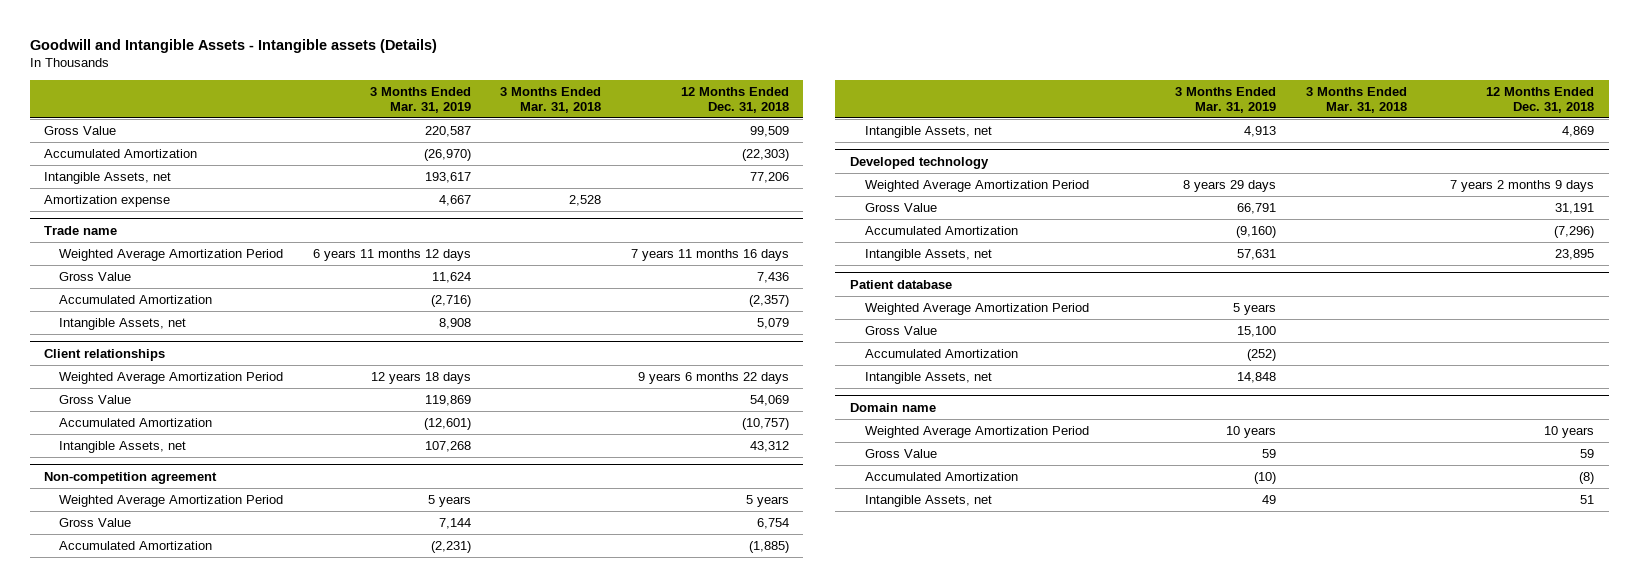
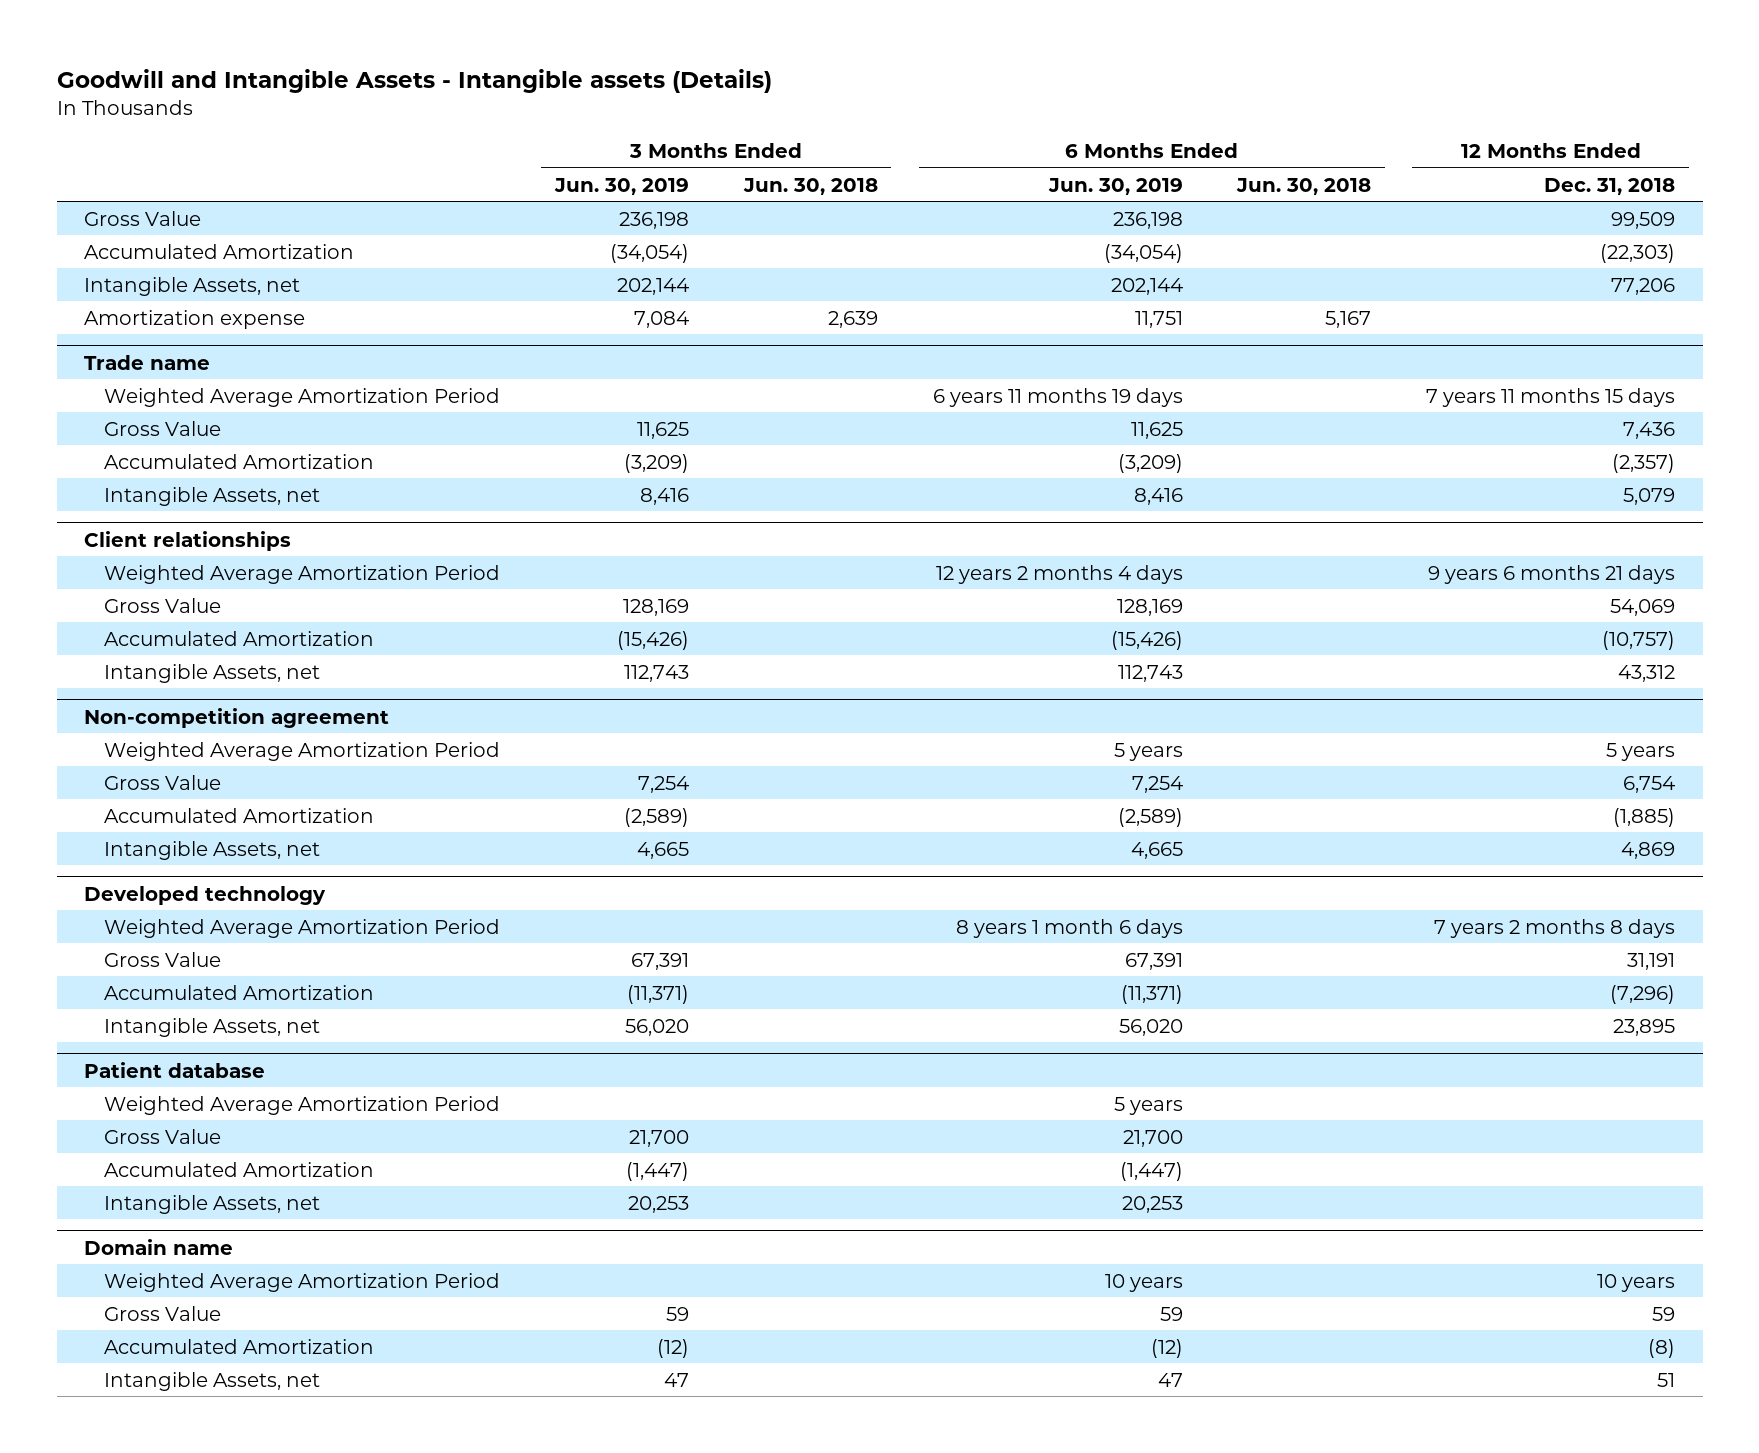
- | 3 Months Ended Mar. 31, 2019 | 3 Months Ended Mar. 31, 2018 | 12 Months Ended Dec. 31, 2018
+ | 3 Months Ended Jun. 30, 2019 | 3 Months Ended Jun. 30, 2018 | 6 Months Ended Jun. 30, 2019 | 6 Months Ended Jun. 30, 2018 | 12 Months Ended Dec. 31, 2018
@ Trade name
- Weighted Average Amortization Period | 6 years 11 months 12 days | | 7 years 11 months 16 days
+ Weighted Average Amortization Period | | | 6 years 11 months 19 days | | 7 years 11 months 15 days
@ Client relationships
- Weighted Average Amortization Period | 12 years 18 days | | 9 years 6 months 22 days
+ Weighted Average Amortization Period | | | 12 years 2 months 4 days | | 9 years 6 months 21 days
@ Developed technology
- Weighted Average Amortization Period | 8 years 29 days | | 7 years 2 months 9 days
+ Weighted Average Amortization Period | | | 8 years 1 month 6 days | | 7 years 2 months 8 days

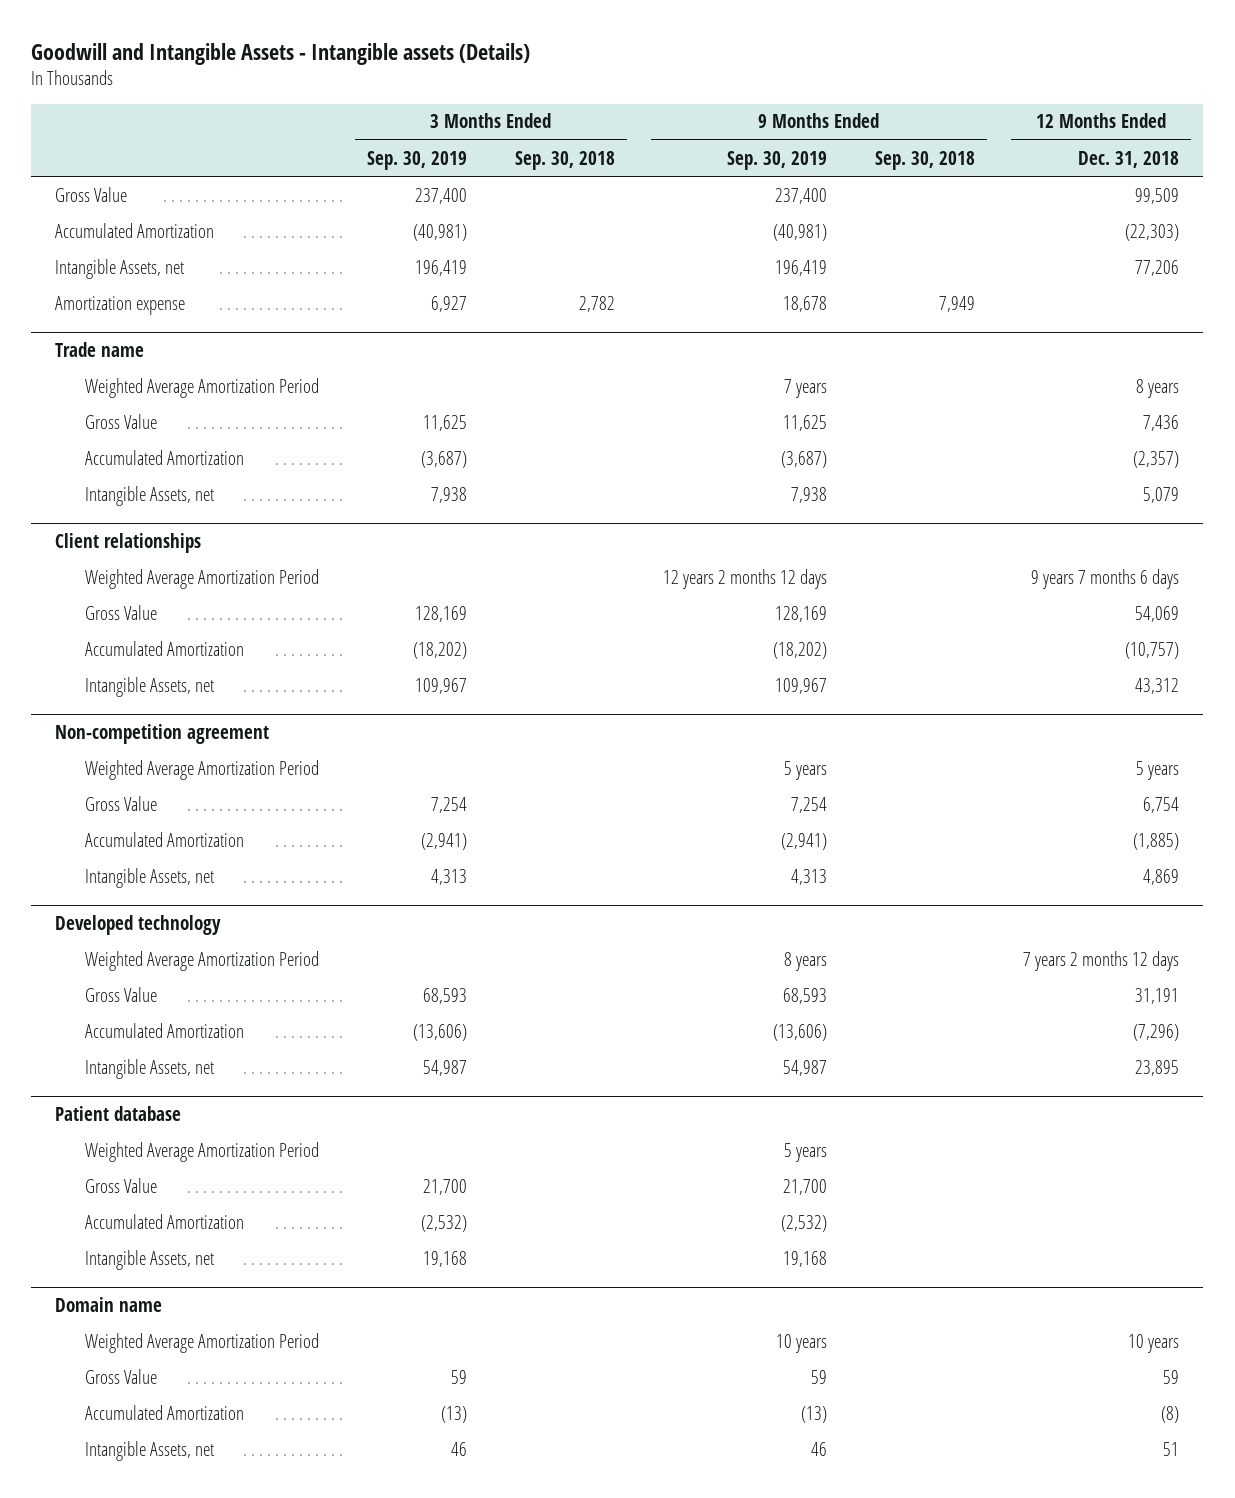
- | 3 Months Ended Jun. 30, 2019 | 3 Months Ended Jun. 30, 2018 | 6 Months Ended Jun. 30, 2019 | 6 Months Ended Jun. 30, 2018 | 12 Months Ended Dec. 31, 2018
+ | 3 Months Ended Sep. 30, 2019 | 3 Months Ended Sep. 30, 2018 | 9 Months Ended Sep. 30, 2019 | 9 Months Ended Sep. 30, 2018 | 12 Months Ended Dec. 31, 2018
@ Trade name
- Weighted Average Amortization Period | | | 6 years 11 months 19 days | | 7 years 11 months 15 days
+ Weighted Average Amortization Period | | | 7 years | | 8 years
@ Client relationships
- Weighted Average Amortization Period | | | 12 years 2 months 4 days | | 9 years 6 months 21 days
+ Weighted Average Amortization Period | | | 12 years 2 months 12 days | | 9 years 7 months 6 days
@ Developed technology
- Weighted Average Amortization Period | | | 8 years 1 month 6 days | | 7 years 2 months 8 days
+ Weighted Average Amortization Period | | | 8 years | | 7 years 2 months 12 days

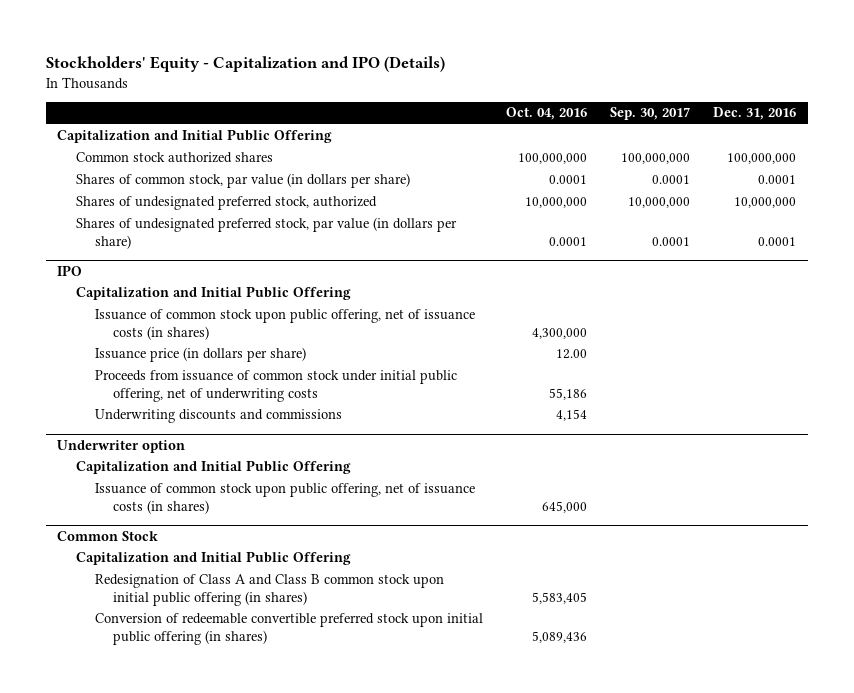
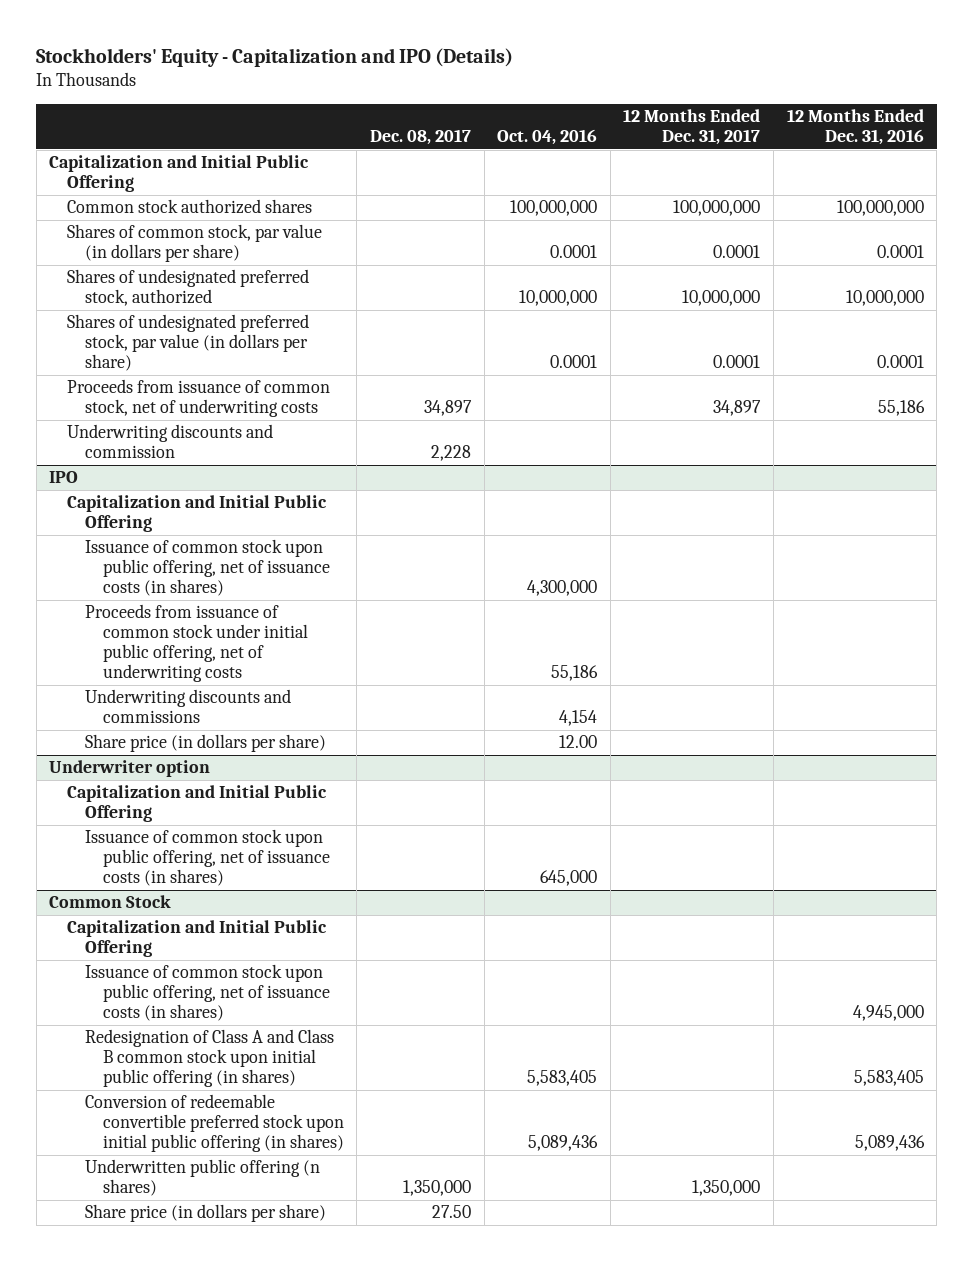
- | Oct. 04, 2016 | Sep. 30, 2017 | Dec. 31, 2016
+ | Dec. 08, 2017 | Oct. 04, 2016 | 12 Months Ended Dec. 31, 2017 | 12 Months Ended Dec. 31, 2016
+ Proceeds from issuance of common stock, net of underwriting costs | 34,897 | | 34,897 | 55,186
+ Underwriting discounts and commission | 2,228 | | |
@ IPO
- Issuance price (in dollars per share) | 12.00 | |
+ Share price (in dollars per share) | | 12.00 | |
@ Common Stock
+ Issuance of common stock upon public offering, net of issuance costs (in shares) | | | | 4,945,000
+ Underwritten public offering (n shares) | 1,350,000 | | 1,350,000 |
+ Share price (in dollars per share) | 27.50 | | |

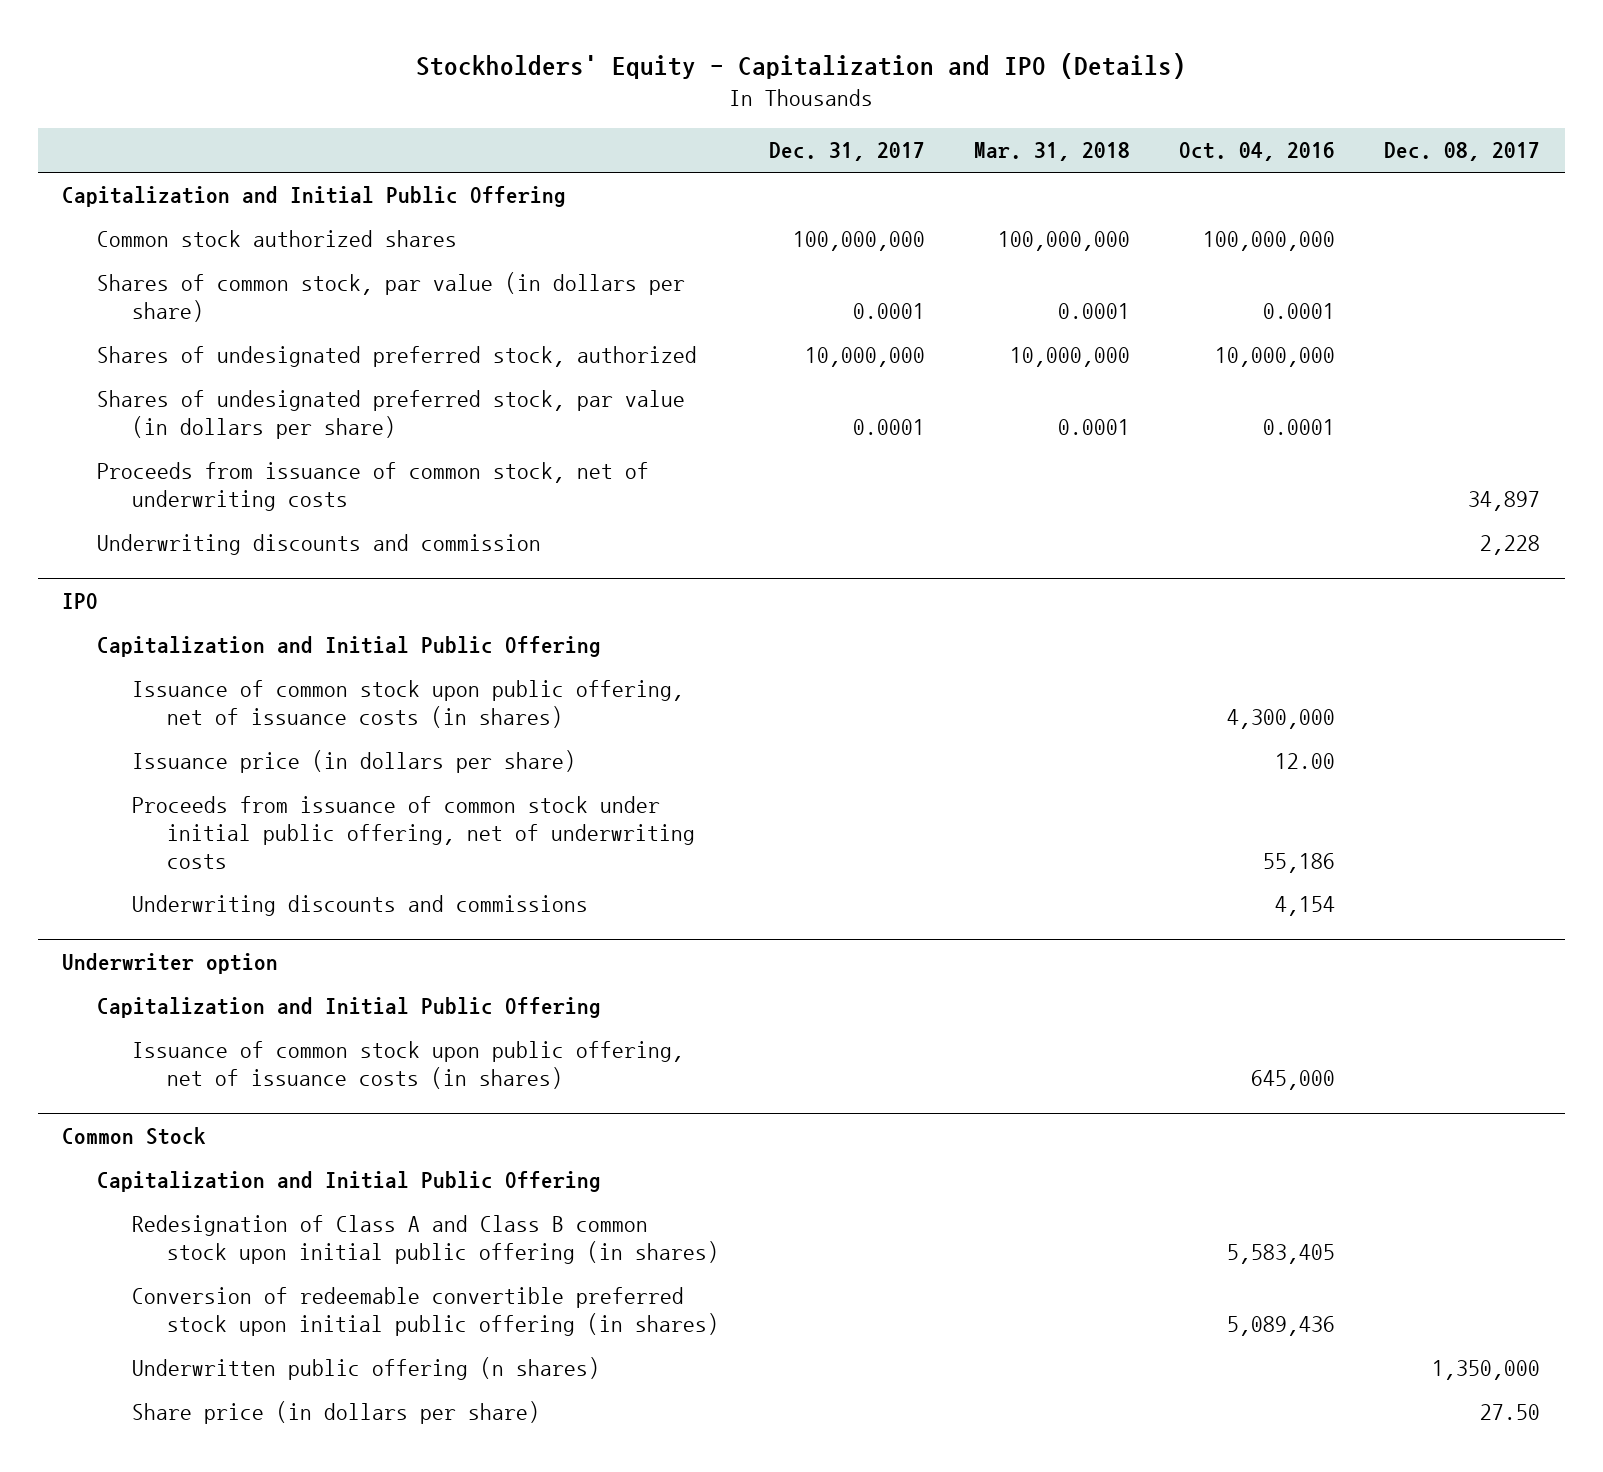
- | Dec. 08, 2017 | Oct. 04, 2016 | 12 Months Ended Dec. 31, 2017 | 12 Months Ended Dec. 31, 2016
+ | Dec. 31, 2017 | Mar. 31, 2018 | Oct. 04, 2016 | Dec. 08, 2017
@ IPO
+ Issuance price (in dollars per share) | | | 12.00 |
- Share price (in dollars per share) | | 12.00 | |
@ Common Stock
- Issuance of common stock upon public offering, net of issuance costs (in shares) | | | | 4,945,000

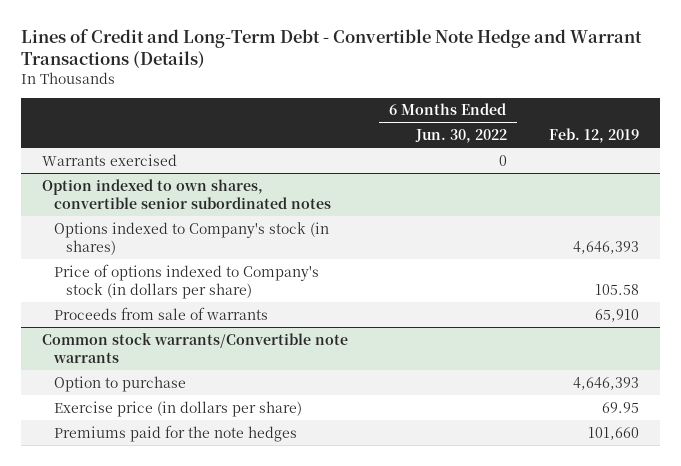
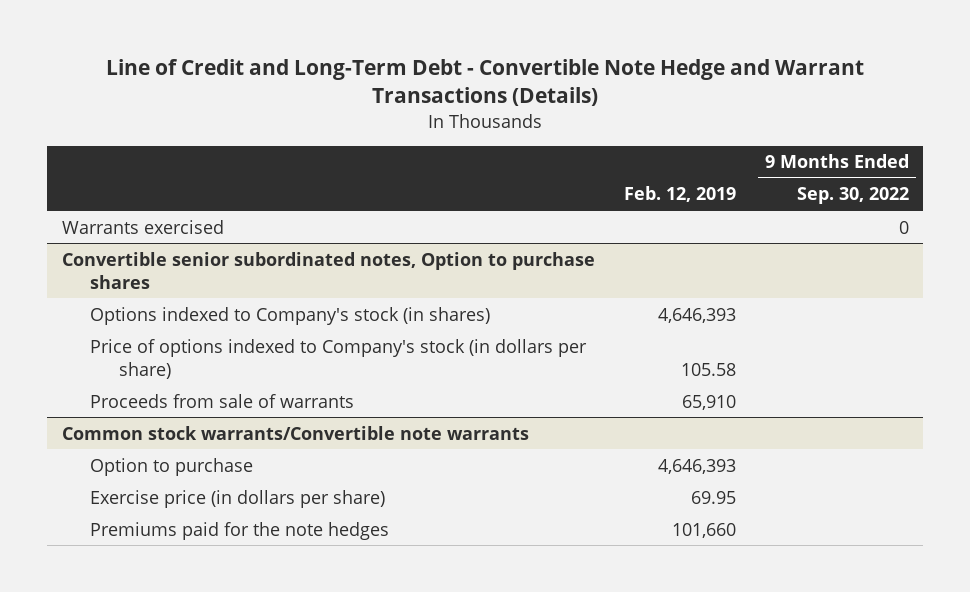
- Lines of Credit and Long-Term Debt - Convertible Note Hedge and Warrant Transactions (Details)
+ Line of Credit and Long-Term Debt - Convertible Note Hedge and Warrant Transactions (Details)
- | 6 Months Ended Jun. 30, 2022 | Feb. 12, 2019
+ | Feb. 12, 2019 | 9 Months Ended Sep. 30, 2022
- Option indexed to own shares, convertible senior subordinated notes
+ Convertible senior subordinated notes, Option to purchase shares

